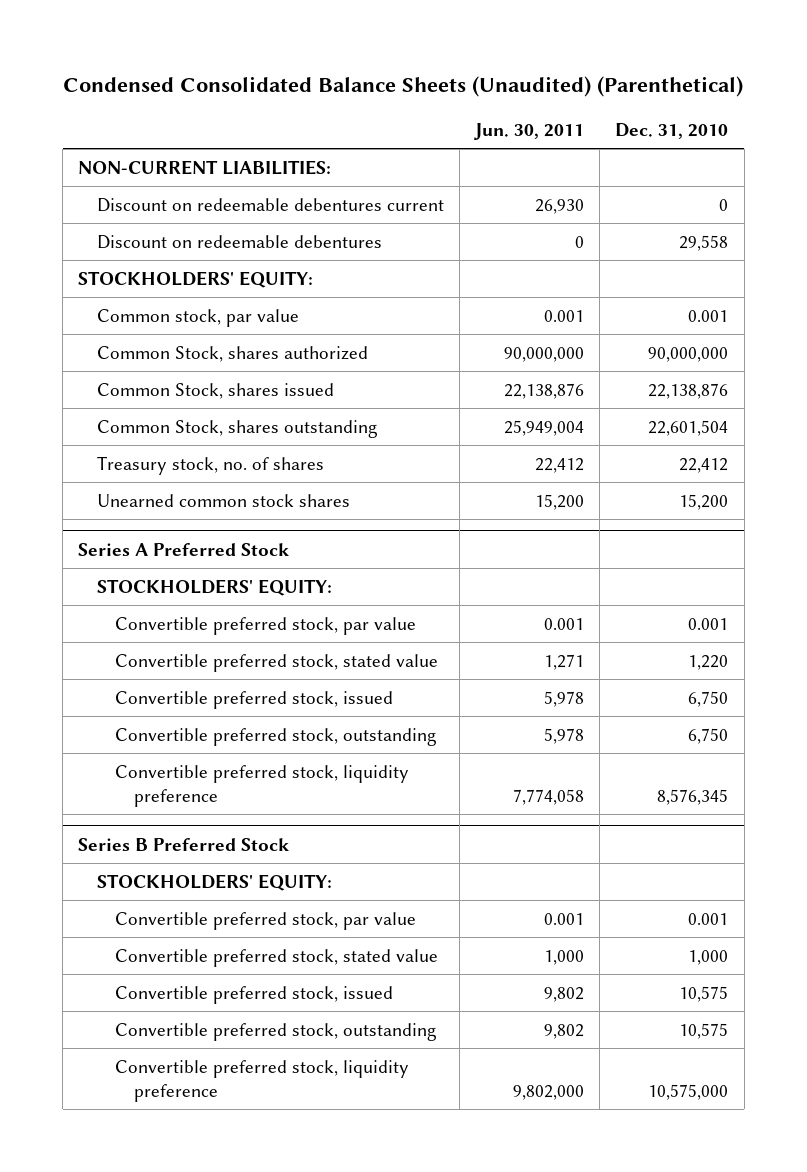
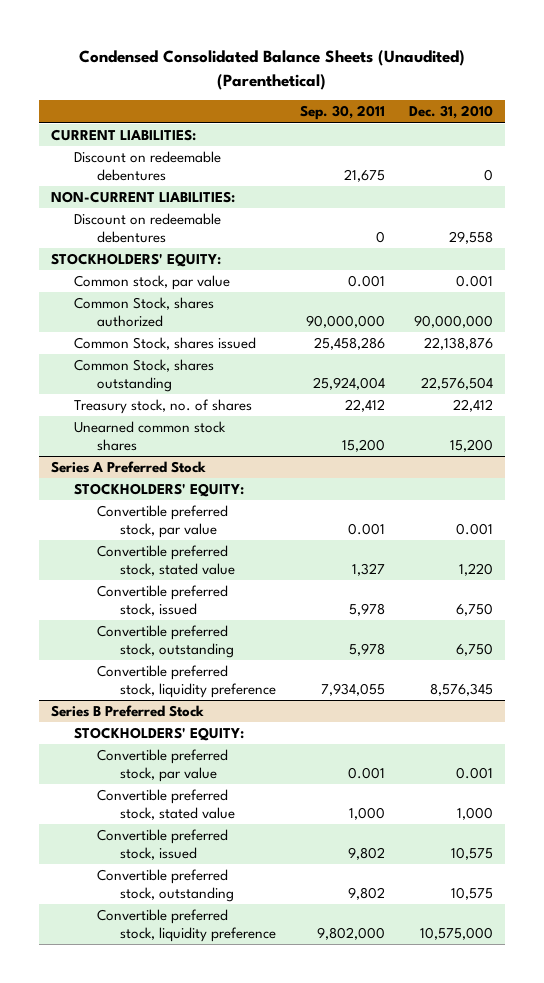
- | Jun. 30, 2011 | Dec. 31, 2010
+ | Sep. 30, 2011 | Dec. 31, 2010
+ CURRENT LIABILITIES:
+ Discount on redeemable debentures | 21,675 | 0
- Discount on redeemable debentures current | 26,930 | 0
- Common Stock, shares outstanding | 25,949,004 | 22,601,504
+ Common Stock, shares outstanding | 25,924,004 | 22,576,504

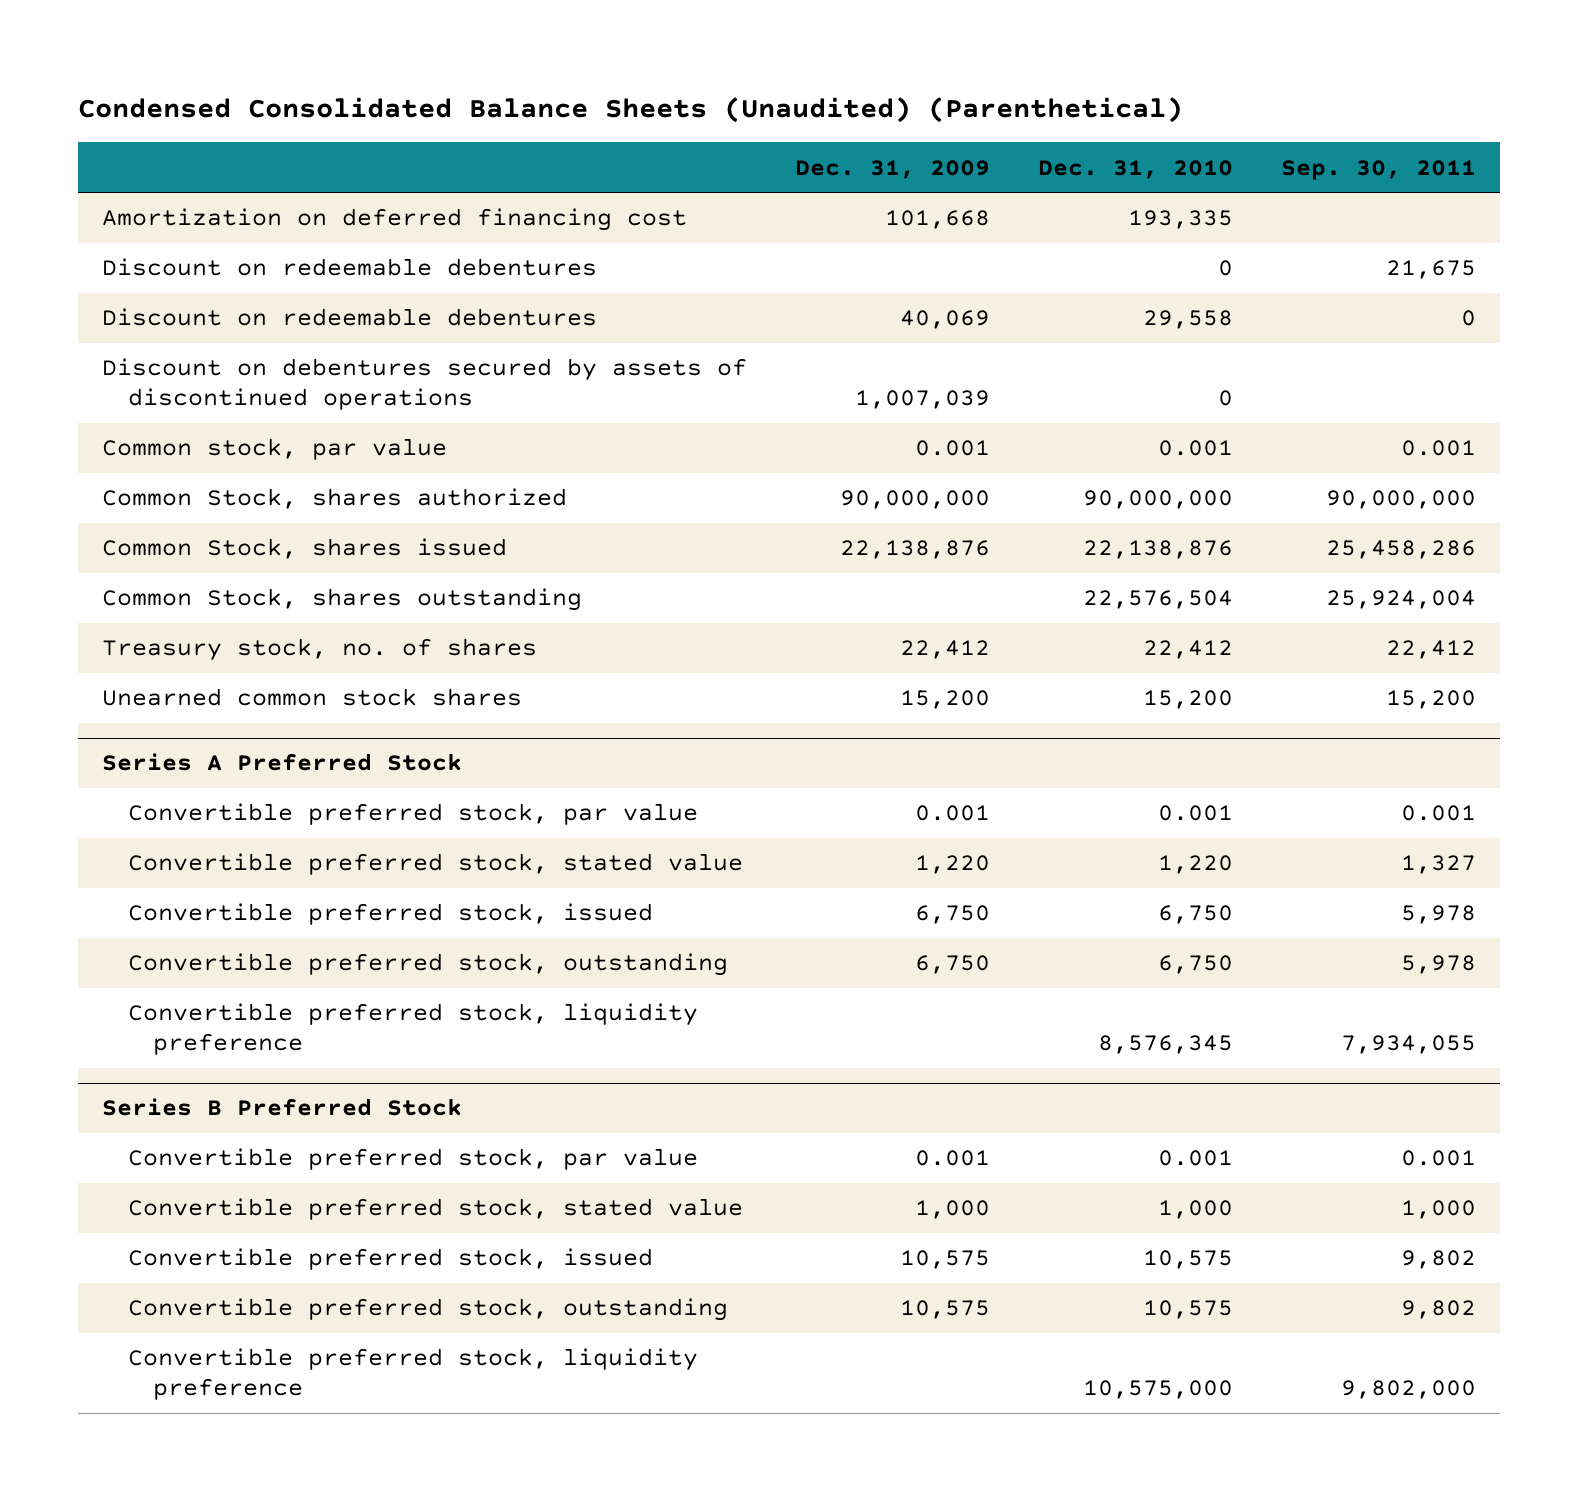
- | Sep. 30, 2011 | Dec. 31, 2010
+ | Dec. 31, 2009 | Dec. 31, 2010 | Sep. 30, 2011
- CURRENT LIABILITIES:
+ Amortization on deferred financing cost | 101,668 | 193,335 |
- NON-CURRENT LIABILITIES:
- STOCKHOLDERS' EQUITY:
+ Discount on debentures secured by assets of discontinued operations | 1,007,039 | 0 |
@ Series A Preferred Stock
- STOCKHOLDERS' EQUITY:
@ Series B Preferred Stock
- STOCKHOLDERS' EQUITY:

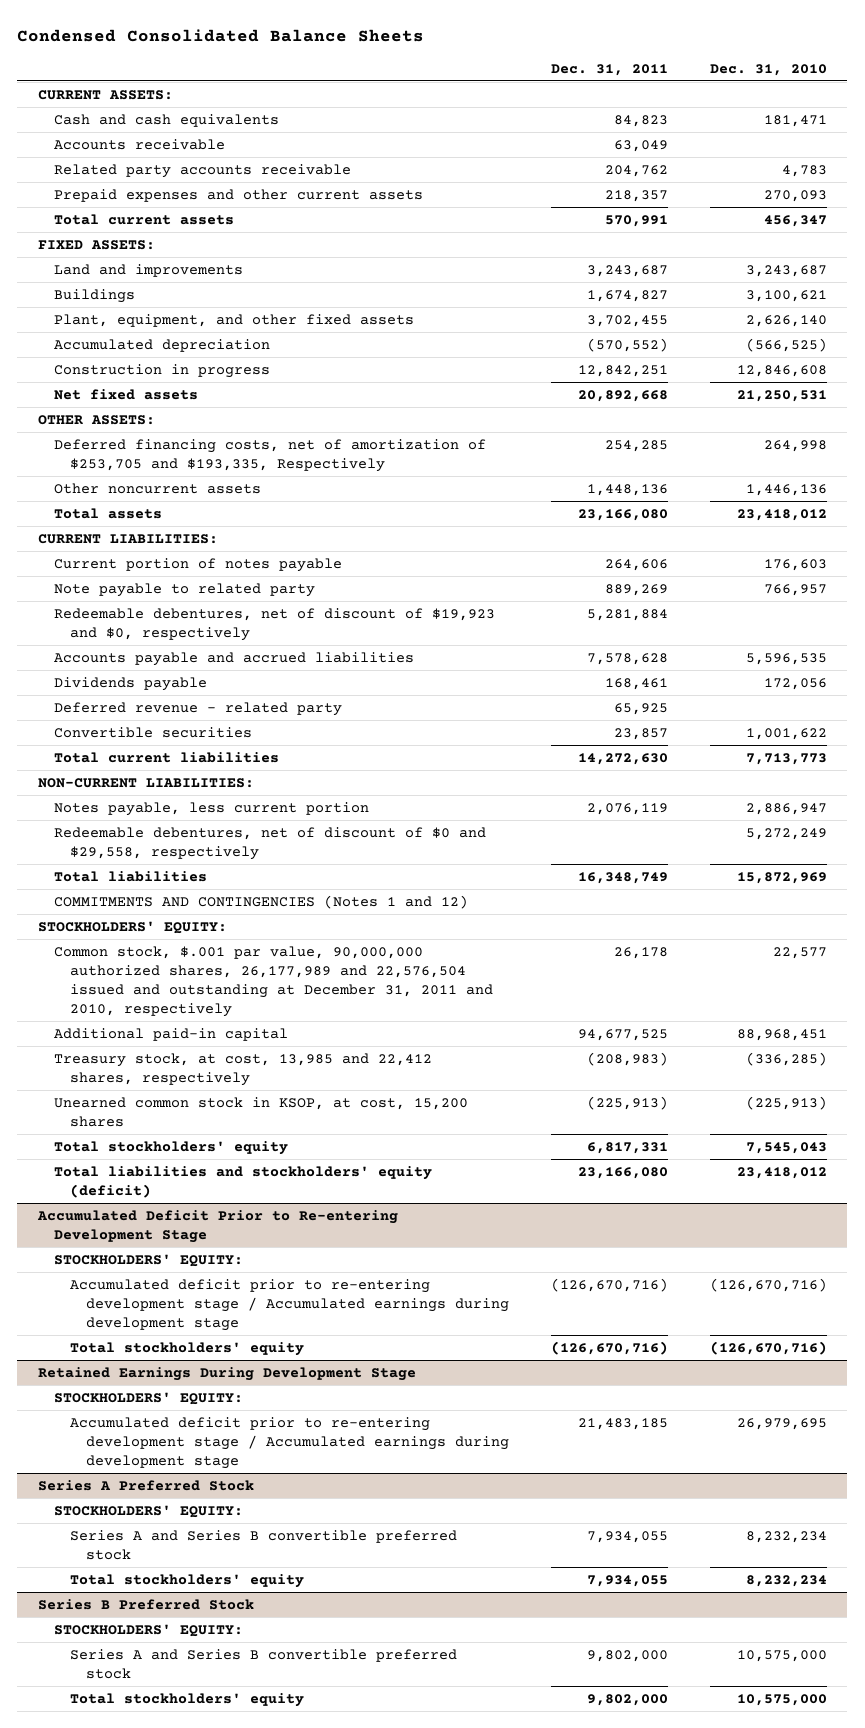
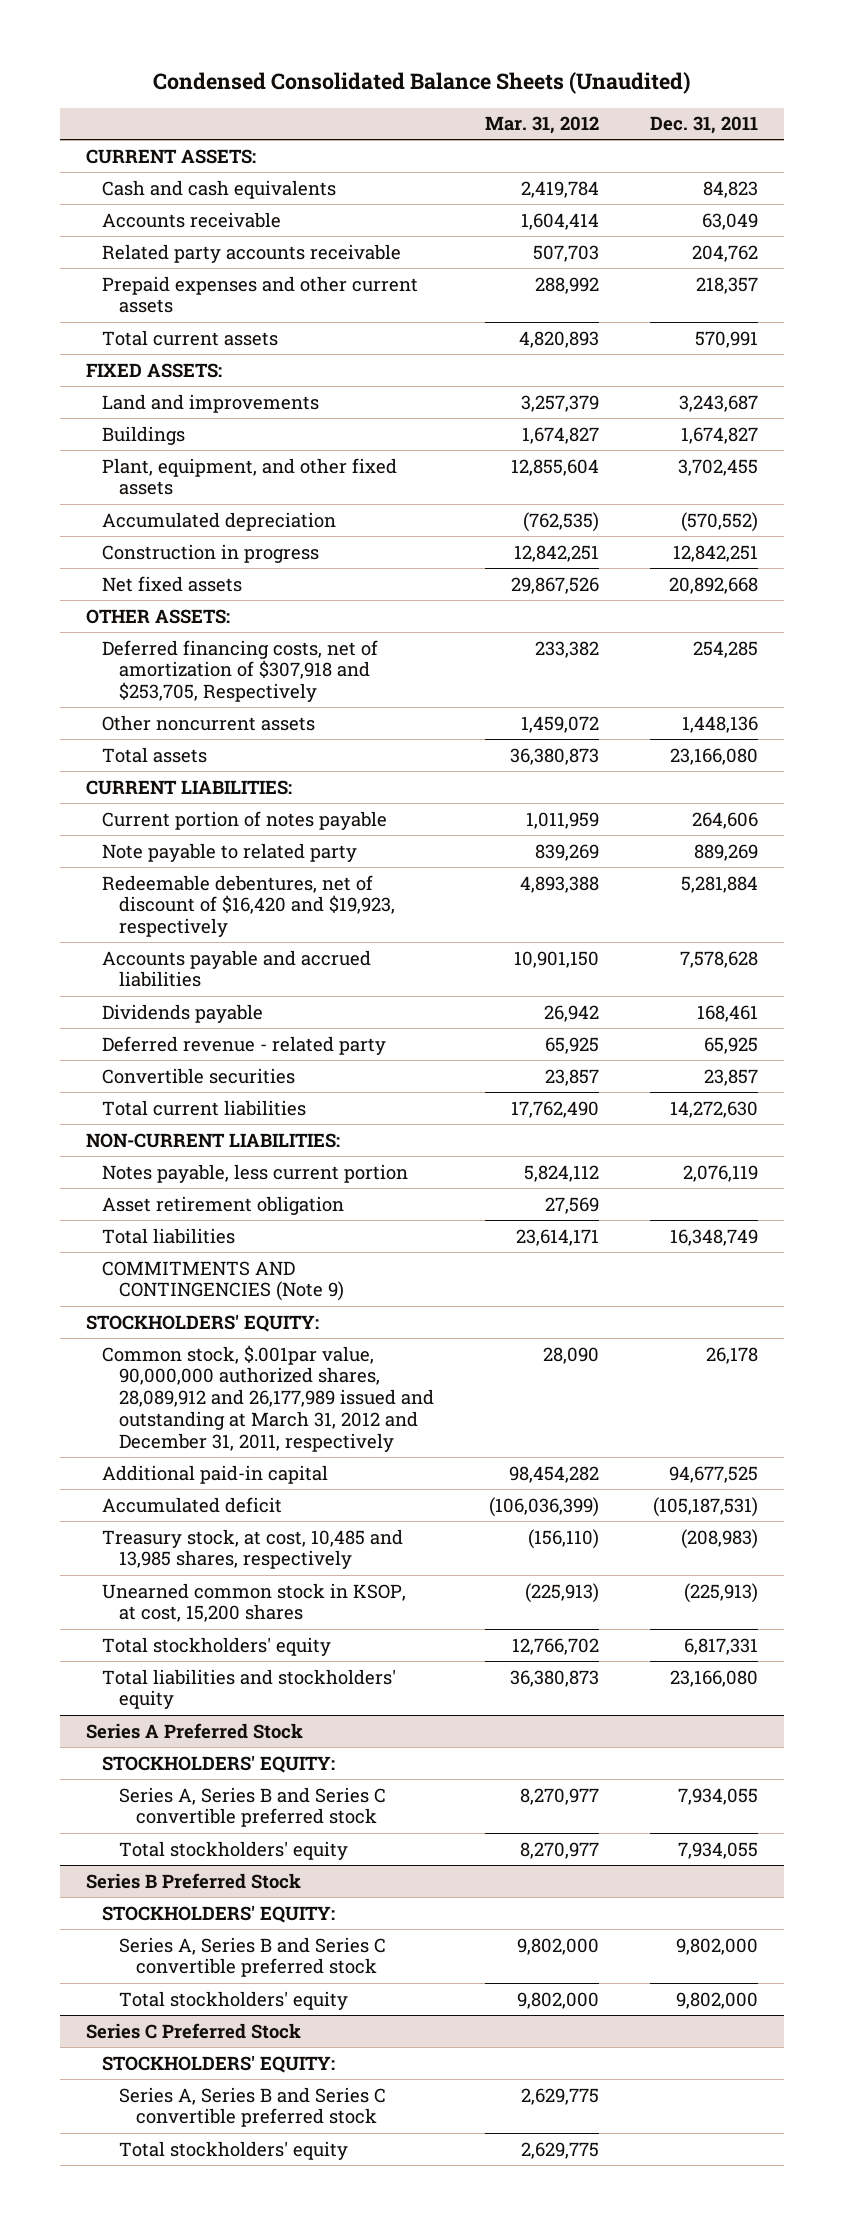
- Condensed Consolidated Balance Sheets
+ Condensed Consolidated Balance Sheets (Unaudited)
- | Dec. 31, 2011 | Dec. 31, 2010
+ | Mar. 31, 2012 | Dec. 31, 2011
- Deferred financing costs, net of amortization of $253,705 and $193,335, Respectively | 254,285 | 264,998
+ Deferred financing costs, net of amortization of $307,918 and $253,705, Respectively | 233,382 | 254,285
- Redeemable debentures, net of discount of $19,923 and $0, respectively | 5,281,884 |
+ Redeemable debentures, net of discount of $16,420 and $19,923, respectively | 4,893,388 | 5,281,884
- Redeemable debentures, net of discount of $0 and $29,558, respectively | | 5,272,249
+ Asset retirement obligation | 27,569 |
- COMMITMENTS AND CONTINGENCIES (Notes 1 and 12)
+ COMMITMENTS AND CONTINGENCIES (Note 9)
- Common stock, $.001 par value, 90,000,000 authorized shares, 26,177,989 and 22,576,504 issued and outstanding at December 31, 2011 and 2010, respectively | 26,178 | 22,577
+ Common stock, $.001par value, 90,000,000 authorized shares, 28,089,912 and 26,177,989 issued and outstanding at March 31, 2012 and December 31, 2011, respectively | 28,090 | 26,178
- Treasury stock, at cost, 13,985 and 22,412 shares, respectively | (208,983) | (336,285)
+ Accumulated deficit | (106,036,399) | (105,187,531)
+ Treasury stock, at cost, 10,485 and 13,985 shares, respectively | (156,110) | (208,983)
- Total liabilities and stockholders' equity (deficit) | 23,166,080 | 23,418,012
- Accumulated Deficit Prior to Re-entering Development Stage
- STOCKHOLDERS' EQUITY:
- Accumulated deficit prior to re-entering development stage / Accumulated earnings during development stage | (126,670,716) | (126,670,716)
- Total stockholders' equity | (126,670,716) | (126,670,716)
- Retained Earnings During Development Stage
- STOCKHOLDERS' EQUITY:
- Accumulated deficit prior to re-entering development stage / Accumulated earnings during development stage | 21,483,185 | 26,979,695
+ Total liabilities and stockholders' equity | 36,380,873 | 23,166,080
@ Series A Preferred Stock
- Series A and Series B convertible preferred stock | 7,934,055 | 8,232,234
+ Series A, Series B and Series C convertible preferred stock | 8,270,977 | 7,934,055
@ Series B Preferred Stock
- Series A and Series B convertible preferred stock | 9,802,000 | 10,575,000
+ Series A, Series B and Series C convertible preferred stock | 9,802,000 | 9,802,000
+ Series C Preferred Stock
+ STOCKHOLDERS' EQUITY:
+ Series A, Series B and Series C convertible preferred stock | 2,629,775 |
+ Total stockholders' equity | 2,629,775 |

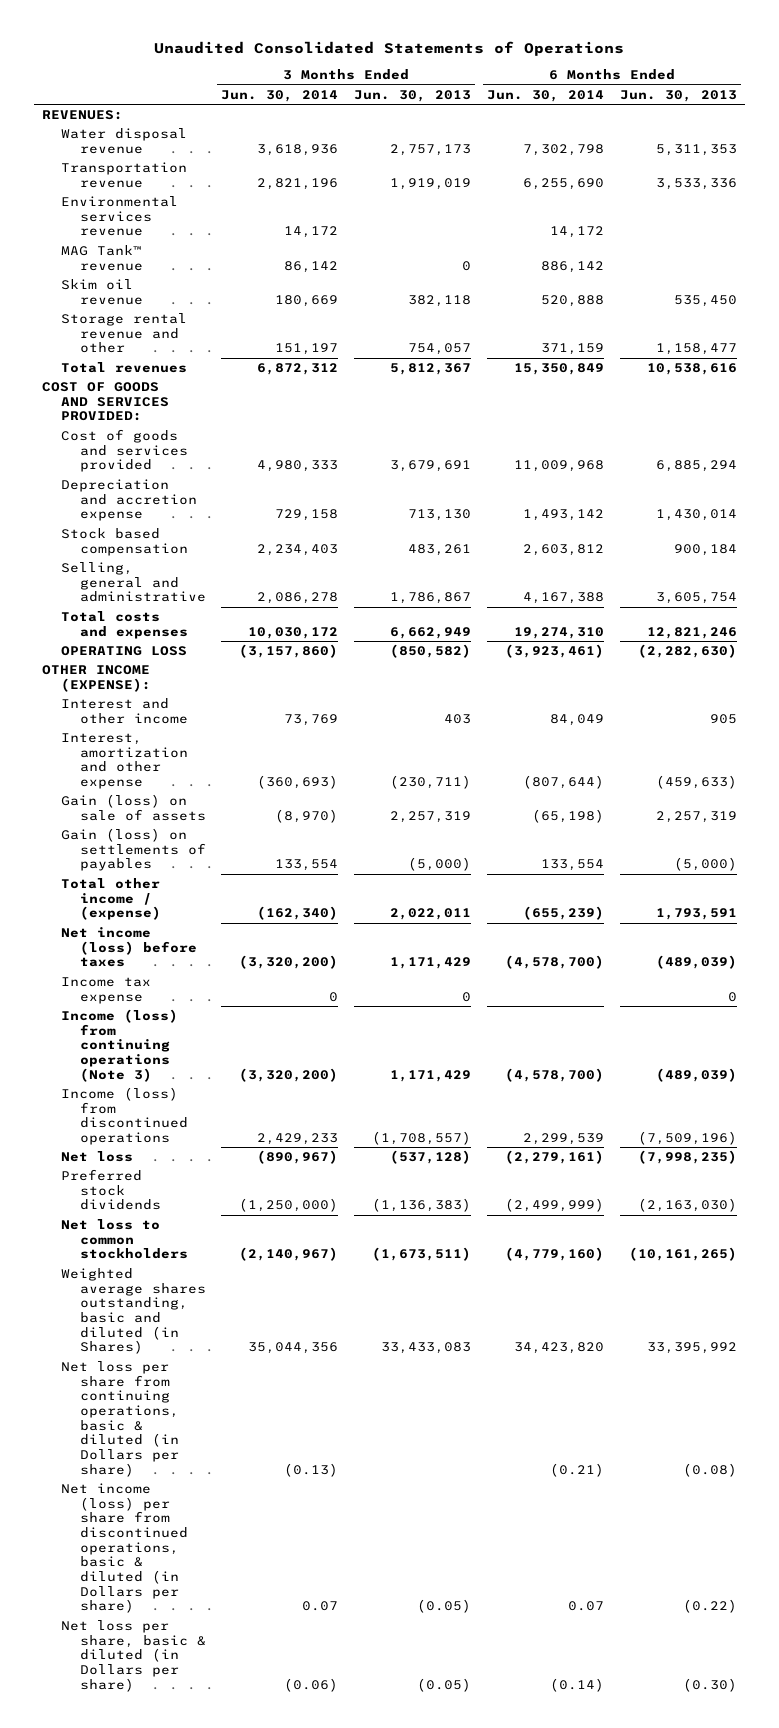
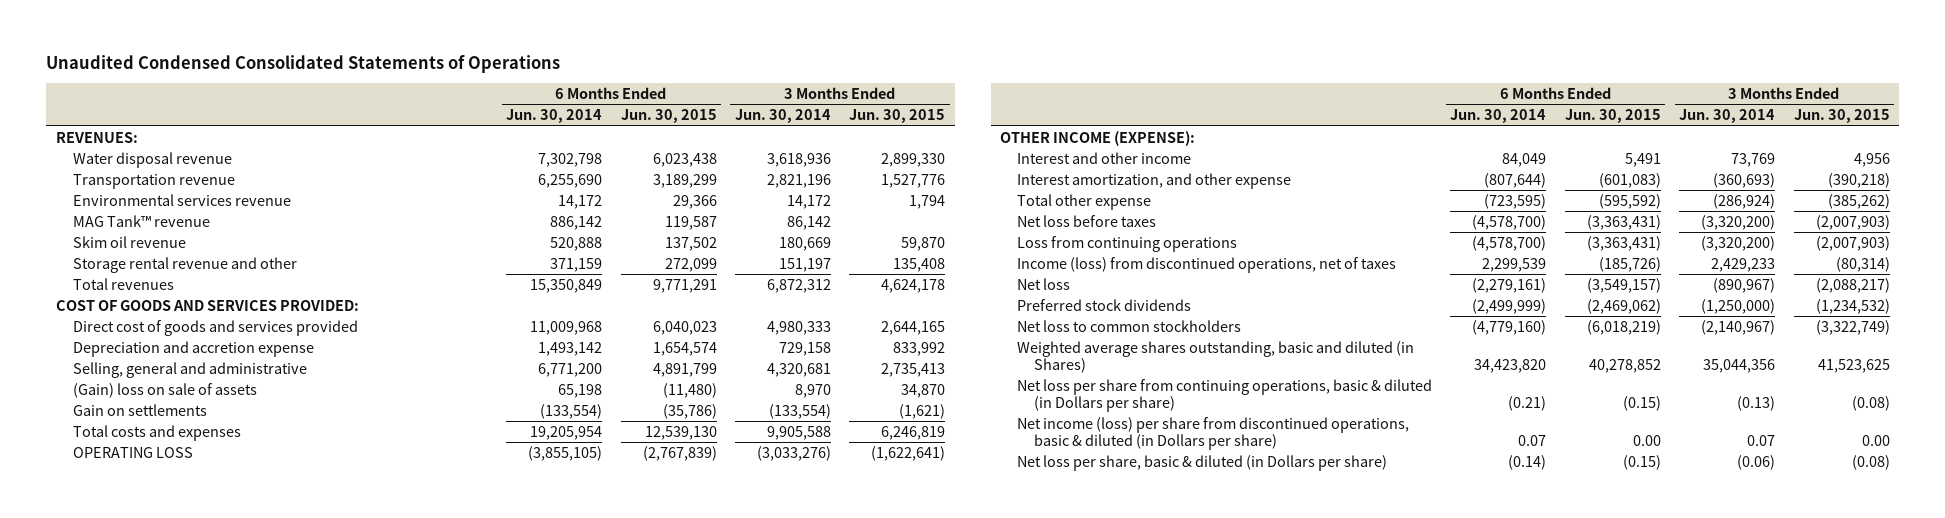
- Unaudited Consolidated Statements of Operations
+ Unaudited Condensed Consolidated Statements of Operations
- | 3 Months Ended Jun. 30, 2014 | 3 Months Ended Jun. 30, 2013 | 6 Months Ended Jun. 30, 2014 | 6 Months Ended Jun. 30, 2013
+ | 6 Months Ended Jun. 30, 2014 | 6 Months Ended Jun. 30, 2015 | 3 Months Ended Jun. 30, 2014 | 3 Months Ended Jun. 30, 2015
- Cost of goods and services provided | 4,980,333 | 3,679,691 | 11,009,968 | 6,885,294
+ Direct cost of goods and services provided | 11,009,968 | 6,040,023 | 4,980,333 | 2,644,165
- Stock based compensation | 2,234,403 | 483,261 | 2,603,812 | 900,184
- Selling, general and administrative | 2,086,278 | 1,786,867 | 4,167,388 | 3,605,754
- Total costs and expenses | 10,030,172 | 6,662,949 | 19,274,310 | 12,821,246
- OPERATING LOSS | (3,157,860) | (850,582) | (3,923,461) | (2,282,630)
+ Selling, general and administrative | 6,771,200 | 4,891,799 | 4,320,681 | 2,735,413
+ (Gain) loss on sale of assets | 65,198 | (11,480) | 8,970 | 34,870
+ Gain on settlements | (133,554) | (35,786) | (133,554) | (1,621)
+ Total costs and expenses | 19,205,954 | 12,539,130 | 9,905,588 | 6,246,819
+ OPERATING LOSS | (3,855,105) | (2,767,839) | (3,033,276) | (1,622,641)
- Interest, amortization and other expense | (360,693) | (230,711) | (807,644) | (459,633)
- Gain (loss) on sale of assets | (8,970) | 2,257,319 | (65,198) | 2,257,319
- Gain (loss) on settlements of payables | 133,554 | (5,000) | 133,554 | (5,000)
- Total other income / (expense) | (162,340) | 2,022,011 | (655,239) | 1,793,591
- Net income (loss) before taxes | (3,320,200) | 1,171,429 | (4,578,700) | (489,039)
- Income tax expense | 0 | 0 | | 0
- Income (loss) from continuing operations (Note 3) | (3,320,200) | 1,171,429 | (4,578,700) | (489,039)
- Income (loss) from discontinued operations | 2,429,233 | (1,708,557) | 2,299,539 | (7,509,196)
+ Interest amortization, and other expense | (807,644) | (601,083) | (360,693) | (390,218)
+ Total other expense | (723,595) | (595,592) | (286,924) | (385,262)
+ Net loss before taxes | (4,578,700) | (3,363,431) | (3,320,200) | (2,007,903)
+ Loss from continuing operations | (4,578,700) | (3,363,431) | (3,320,200) | (2,007,903)
+ Income (loss) from discontinued operations, net of taxes | 2,299,539 | (185,726) | 2,429,233 | (80,314)

